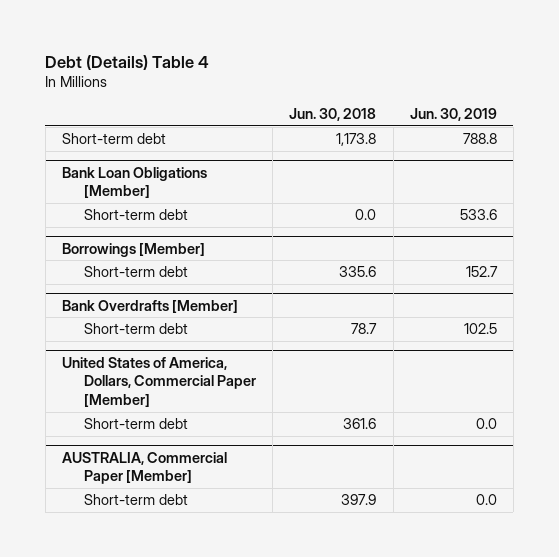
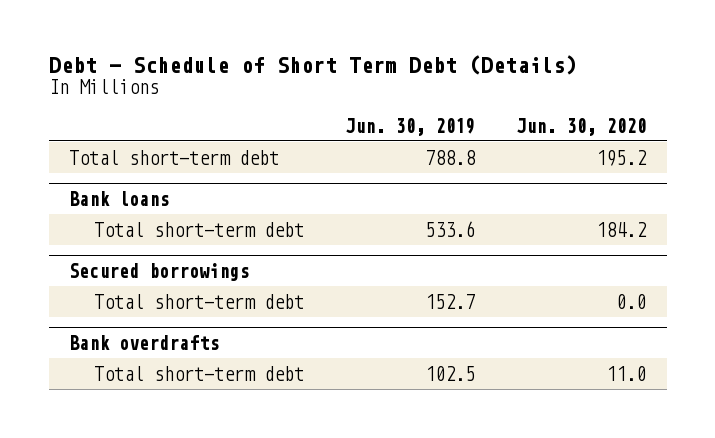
- Debt (Details) Table 4
+ Debt - Schedule of Short Term Debt (Details)
- | Jun. 30, 2018 | Jun. 30, 2019
+ | Jun. 30, 2019 | Jun. 30, 2020
- Short-term debt | 1,173.8 | 788.8
- Bank Loan Obligations [Member]
- Short-term debt | 0.0 | 533.6
- Borrowings [Member]
- Short-term debt | 335.6 | 152.7
- Bank Overdrafts [Member]
- Short-term debt | 78.7 | 102.5
- United States of America, Dollars, Commercial Paper [Member]
- Short-term debt | 361.6 | 0.0
- AUSTRALIA, Commercial Paper [Member]
- Short-term debt | 397.9 | 0.0
+ Total short-term debt | 788.8 | 195.2
+ Bank loans
+ Total short-term debt | 533.6 | 184.2
+ Secured borrowings
+ Total short-term debt | 152.7 | 0.0
+ Bank overdrafts
+ Total short-term debt | 102.5 | 11.0

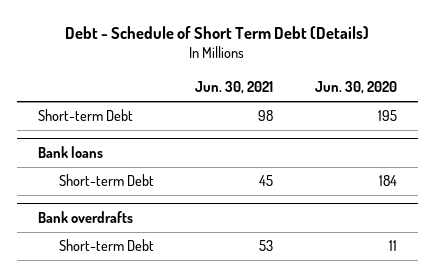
- | Jun. 30, 2019 | Jun. 30, 2020
+ | Jun. 30, 2021 | Jun. 30, 2020
- Total short-term debt | 788.8 | 195.2
+ Short-term Debt | 98 | 195
@ Bank loans
- Total short-term debt | 533.6 | 184.2
- Secured borrowings
- Total short-term debt | 152.7 | 0.0
@ Bank loans
+ Short-term Debt | 45 | 184
@ Bank overdrafts
- Total short-term debt | 102.5 | 11.0
+ Short-term Debt | 53 | 11

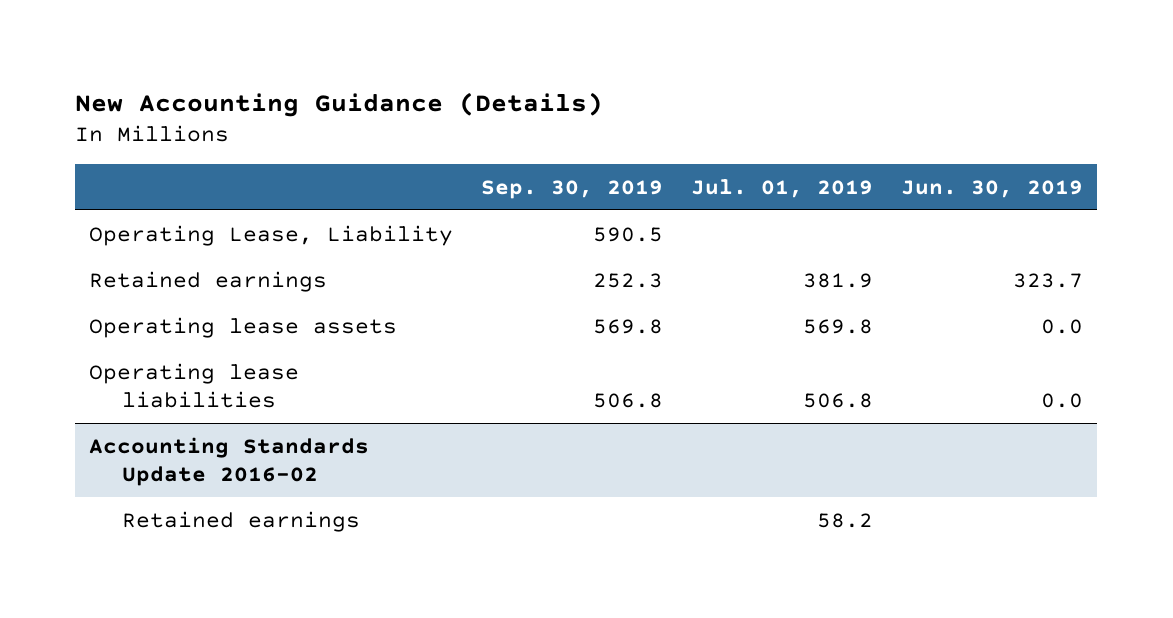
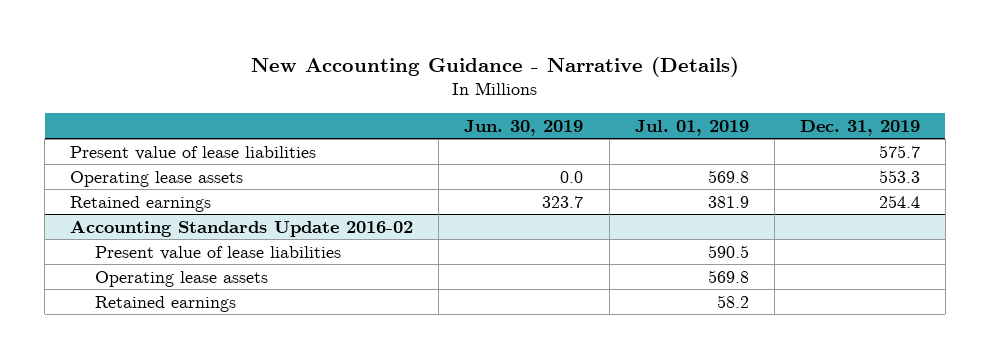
- New Accounting Guidance (Details)
+ New Accounting Guidance - Narrative (Details)
- | Sep. 30, 2019 | Jul. 01, 2019 | Jun. 30, 2019
+ | Jun. 30, 2019 | Jul. 01, 2019 | Dec. 31, 2019
- Operating Lease, Liability | 590.5 | |
+ Present value of lease liabilities | | | 575.7
- Operating lease liabilities | 506.8 | 506.8 | 0.0
moved down: Retained earnings | 323.7 | 381.9 | 254.4
@ Accounting Standards Update 2016-02
+ Present value of lease liabilities | | 590.5 |
+ Operating lease assets | | 569.8 |

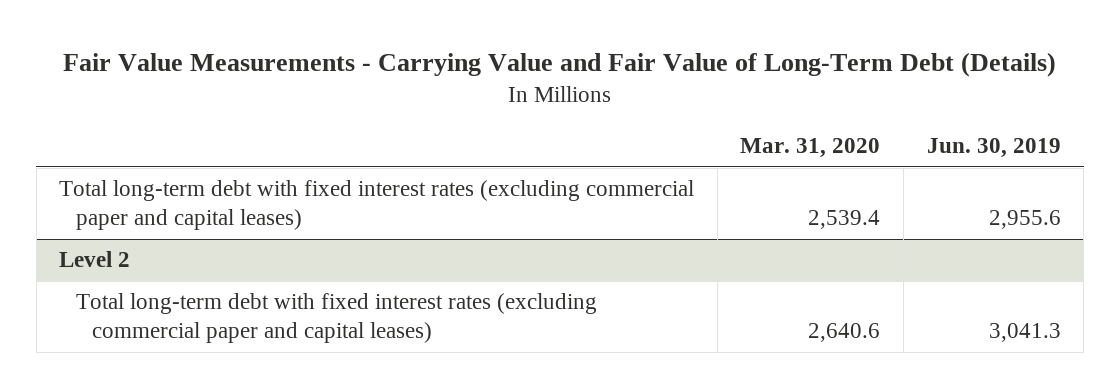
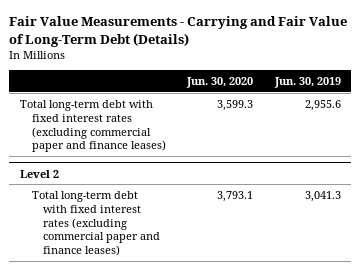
- Fair Value Measurements - Carrying Value and Fair Value of Long-Term Debt (Details)
+ Fair Value Measurements - Carrying and Fair Value of Long-Term Debt (Details)
- | Mar. 31, 2020 | Jun. 30, 2019
+ | Jun. 30, 2020 | Jun. 30, 2019
- Total long-term debt with fixed interest rates (excluding commercial paper and capital leases) | 2,539.4 | 2,955.6
+ Total long-term debt with fixed interest rates (excluding commercial paper and finance leases) | 3,599.3 | 2,955.6
@ Level 2
- Total long-term debt with fixed interest rates (excluding commercial paper and capital leases) | 2,640.6 | 3,041.3
+ Total long-term debt with fixed interest rates (excluding commercial paper and finance leases) | 3,793.1 | 3,041.3

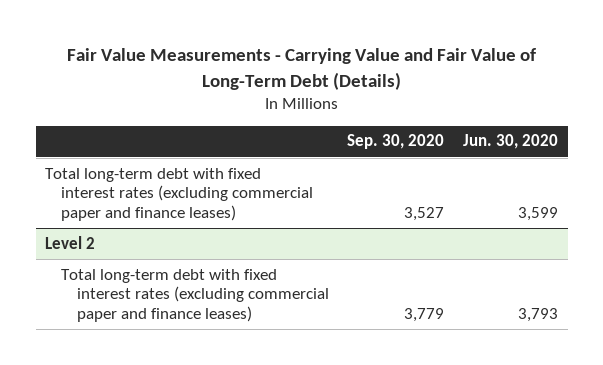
- Fair Value Measurements - Carrying and Fair Value of Long-Term Debt (Details)
+ Fair Value Measurements - Carrying Value and Fair Value of Long-Term Debt (Details)
- | Jun. 30, 2020 | Jun. 30, 2019
+ | Sep. 30, 2020 | Jun. 30, 2020
- Total long-term debt with fixed interest rates (excluding commercial paper and finance leases) | 3,599.3 | 2,955.6
+ Total long-term debt with fixed interest rates (excluding commercial paper and finance leases) | 3,527 | 3,599
@ Level 2
- Total long-term debt with fixed interest rates (excluding commercial paper and finance leases) | 3,793.1 | 3,041.3
+ Total long-term debt with fixed interest rates (excluding commercial paper and finance leases) | 3,779 | 3,793

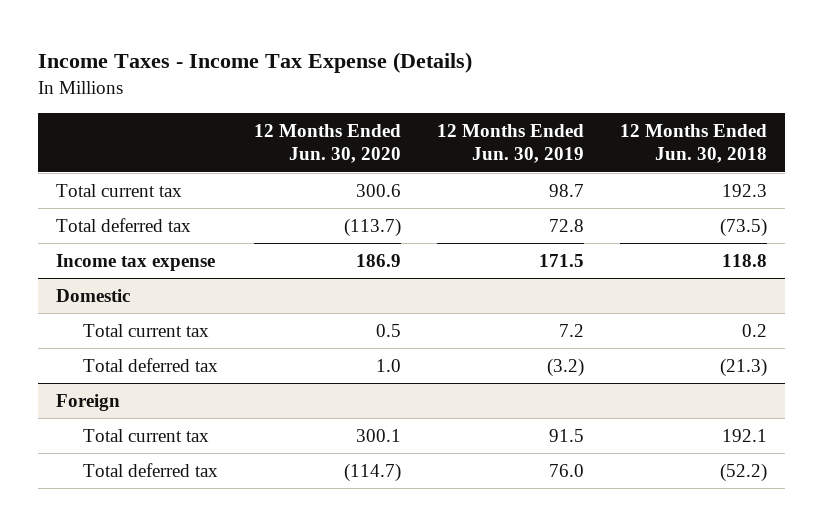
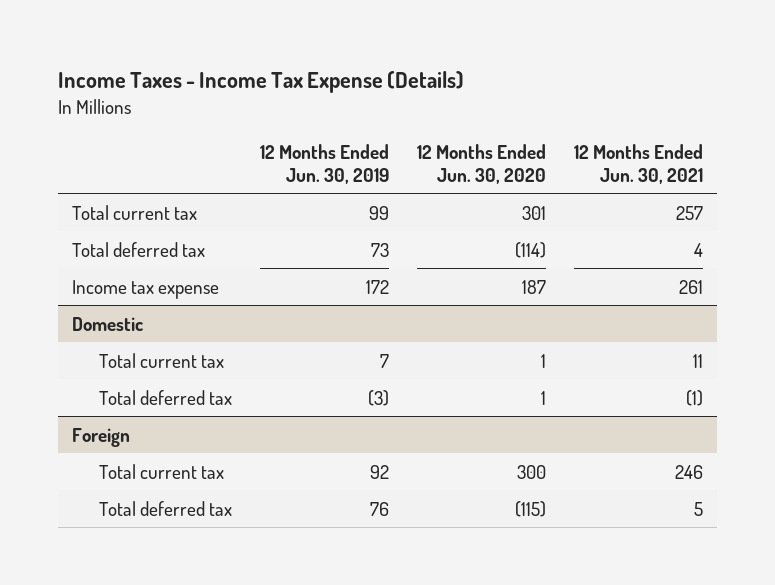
- | 12 Months Ended Jun. 30, 2020 | 12 Months Ended Jun. 30, 2019 | 12 Months Ended Jun. 30, 2018
+ | 12 Months Ended Jun. 30, 2019 | 12 Months Ended Jun. 30, 2020 | 12 Months Ended Jun. 30, 2021
- Total current tax | 300.6 | 98.7 | 192.3
- Total deferred tax | (113.7) | 72.8 | (73.5)
- Income tax expense | 186.9 | 171.5 | 118.8
+ Total current tax | 99 | 301 | 257
+ Total deferred tax | 73 | (114) | 4
+ Income tax expense | 172 | 187 | 261
@ Domestic
- Total current tax | 0.5 | 7.2 | 0.2
- Total deferred tax | 1.0 | (3.2) | (21.3)
+ Total current tax | 7 | 1 | 11
+ Total deferred tax | (3) | 1 | (1)
@ Foreign
- Total current tax | 300.1 | 91.5 | 192.1
- Total deferred tax | (114.7) | 76.0 | (52.2)
+ Total current tax | 92 | 300 | 246
+ Total deferred tax | 76 | (115) | 5

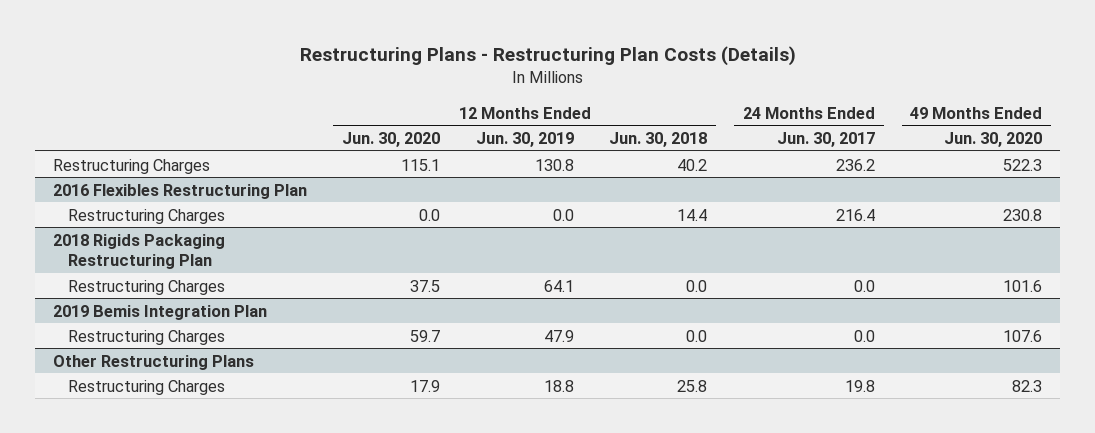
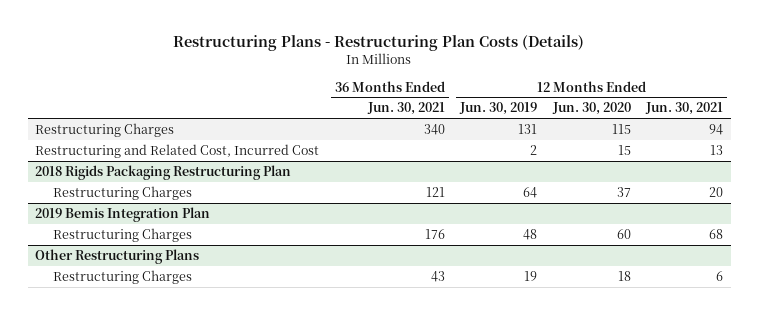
- | 12 Months Ended Jun. 30, 2020 | 12 Months Ended Jun. 30, 2019 | 12 Months Ended Jun. 30, 2018 | 24 Months Ended Jun. 30, 2017 | 49 Months Ended Jun. 30, 2020
+ | 36 Months Ended Jun. 30, 2021 | 12 Months Ended Jun. 30, 2019 | 12 Months Ended Jun. 30, 2020 | 12 Months Ended Jun. 30, 2021
- Restructuring Charges | 115.1 | 130.8 | 40.2 | 236.2 | 522.3
- 2016 Flexibles Restructuring Plan
- Restructuring Charges | 0.0 | 0.0 | 14.4 | 216.4 | 230.8
+ Restructuring Charges | 340 | 131 | 115 | 94
+ Restructuring and Related Cost, Incurred Cost | | 2 | 15 | 13
@ 2018 Rigids Packaging Restructuring Plan
- Restructuring Charges | 37.5 | 64.1 | 0.0 | 0.0 | 101.6
+ Restructuring Charges | 121 | 64 | 37 | 20
@ 2019 Bemis Integration Plan
- Restructuring Charges | 59.7 | 47.9 | 0.0 | 0.0 | 107.6
+ Restructuring Charges | 176 | 48 | 60 | 68
@ Other Restructuring Plans
- Restructuring Charges | 17.9 | 18.8 | 25.8 | 19.8 | 82.3
+ Restructuring Charges | 43 | 19 | 18 | 6

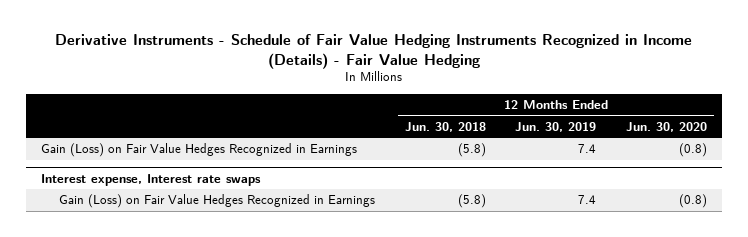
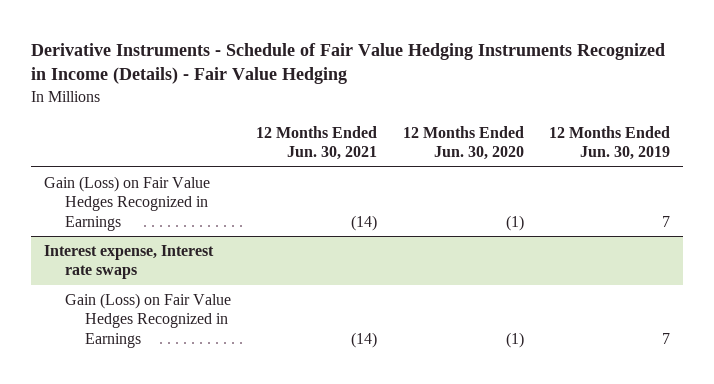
- | 12 Months Ended Jun. 30, 2018 | 12 Months Ended Jun. 30, 2019 | 12 Months Ended Jun. 30, 2020
+ | 12 Months Ended Jun. 30, 2021 | 12 Months Ended Jun. 30, 2020 | 12 Months Ended Jun. 30, 2019
- Gain (Loss) on Fair Value Hedges Recognized in Earnings | (5.8) | 7.4 | (0.8)
+ Gain (Loss) on Fair Value Hedges Recognized in Earnings | (14) | (1) | 7
@ Interest expense, Interest rate swaps
- Gain (Loss) on Fair Value Hedges Recognized in Earnings | (5.8) | 7.4 | (0.8)
+ Gain (Loss) on Fair Value Hedges Recognized in Earnings | (14) | (1) | 7

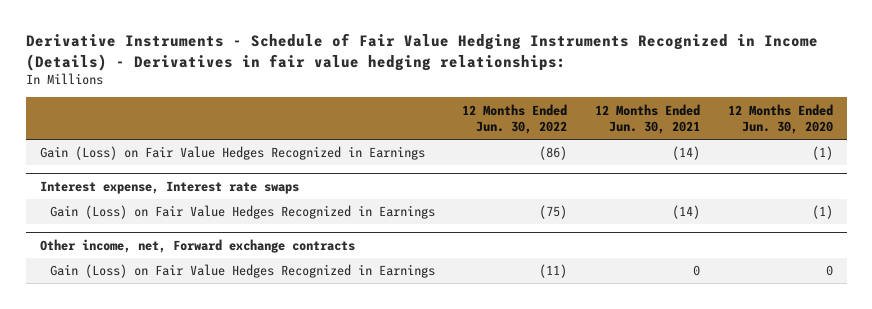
- Derivative Instruments - Schedule of Fair Value Hedging Instruments Recognized in Income (Details) - Fair Value Hedging
+ Derivative Instruments - Schedule of Fair Value Hedging Instruments Recognized in Income (Details) - Derivatives in fair value hedging relationships:
- | 12 Months Ended Jun. 30, 2021 | 12 Months Ended Jun. 30, 2020 | 12 Months Ended Jun. 30, 2019
+ | 12 Months Ended Jun. 30, 2022 | 12 Months Ended Jun. 30, 2021 | 12 Months Ended Jun. 30, 2020
+ Other income, net, Forward exchange contracts
+ Gain (Loss) on Fair Value Hedges Recognized in Earnings | (11) | 0 | 0

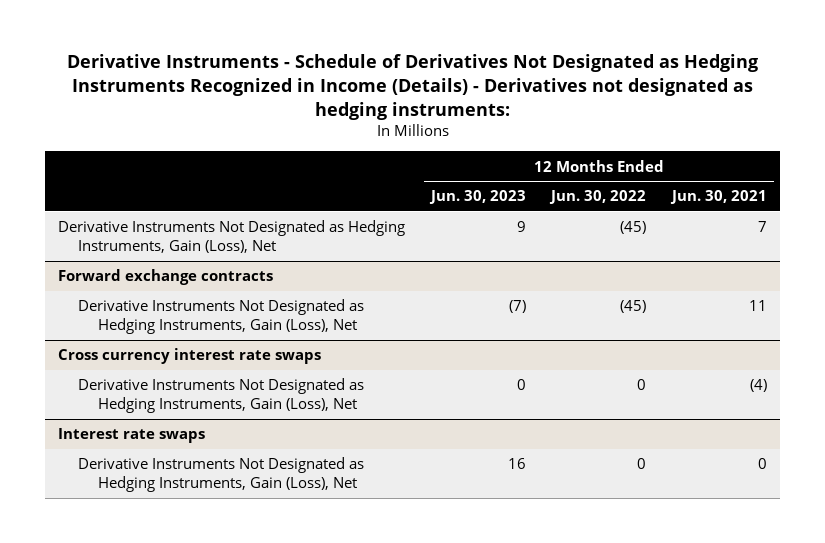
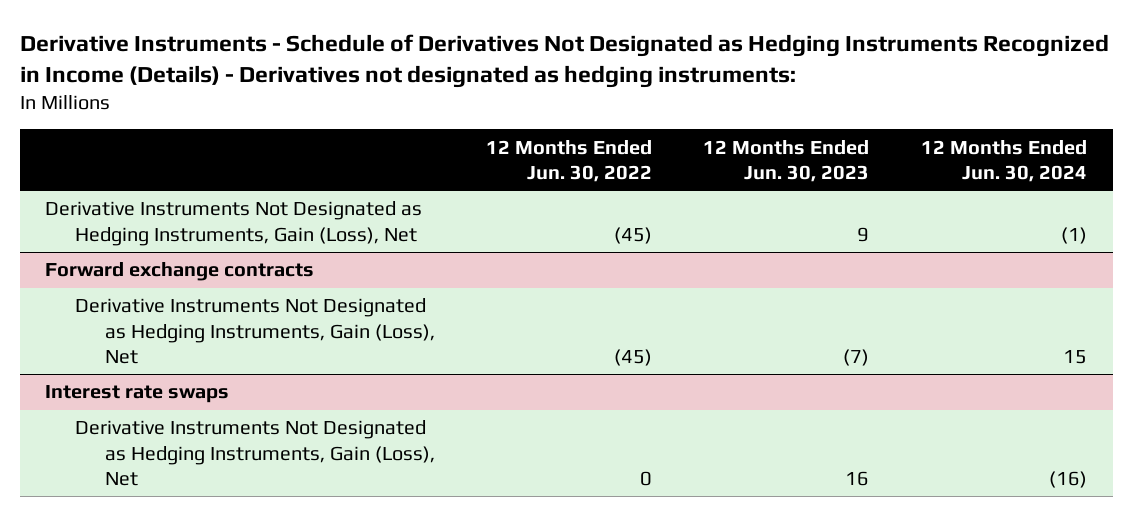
- | 12 Months Ended Jun. 30, 2023 | 12 Months Ended Jun. 30, 2022 | 12 Months Ended Jun. 30, 2021
+ | 12 Months Ended Jun. 30, 2022 | 12 Months Ended Jun. 30, 2023 | 12 Months Ended Jun. 30, 2024
- Cross currency interest rate swaps
- Derivative Instruments Not Designated as Hedging Instruments, Gain (Loss), Net | 0 | 0 | (4)

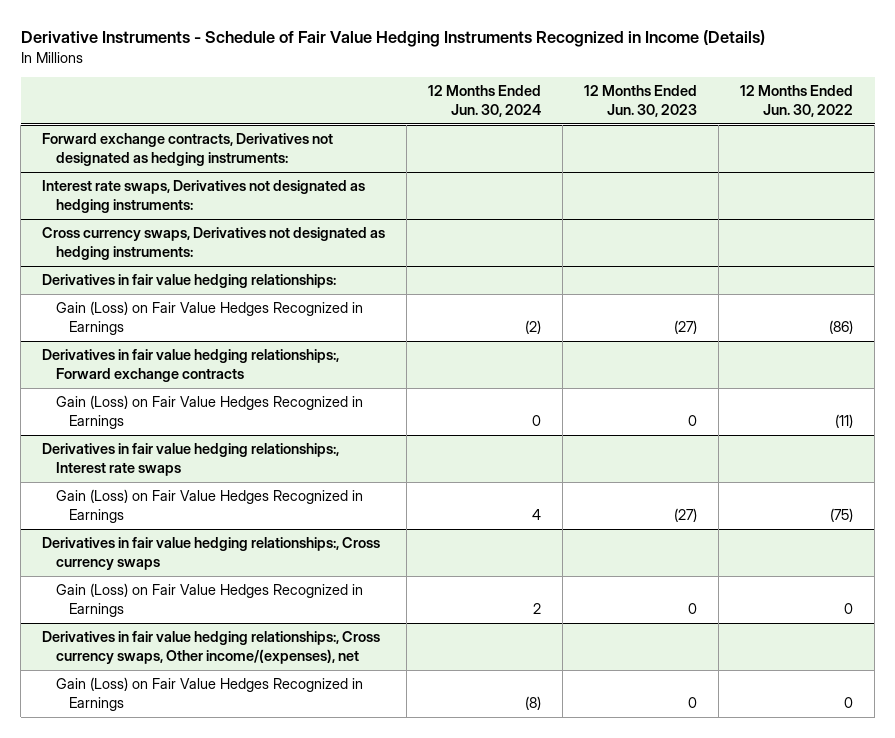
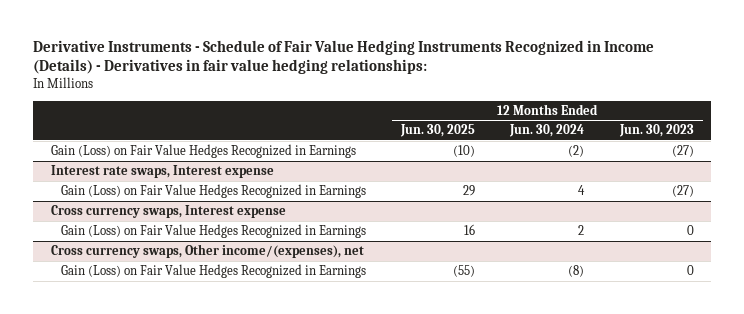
- Derivative Instruments - Schedule of Fair Value Hedging Instruments Recognized in Income (Details)
+ Derivative Instruments - Schedule of Fair Value Hedging Instruments Recognized in Income (Details) - Derivatives in fair value hedging relationships:
- | 12 Months Ended Jun. 30, 2024 | 12 Months Ended Jun. 30, 2023 | 12 Months Ended Jun. 30, 2022
+ | 12 Months Ended Jun. 30, 2025 | 12 Months Ended Jun. 30, 2024 | 12 Months Ended Jun. 30, 2023
- Forward exchange contracts, Derivatives not designated as hedging instruments:
- Interest rate swaps, Derivatives not designated as hedging instruments:
- Cross currency swaps, Derivatives not designated as hedging instruments:
- Derivatives in fair value hedging relationships:
- Derivatives in fair value hedging relationships:, Forward exchange contracts
- Gain (Loss) on Fair Value Hedges Recognized in Earnings | 0 | 0 | (11)
- Derivatives in fair value hedging relationships:, Interest rate swaps
+ Interest rate swaps, Interest expense
- Derivatives in fair value hedging relationships:, Cross currency swaps
+ Cross currency swaps, Interest expense
- Derivatives in fair value hedging relationships:, Cross currency swaps, Other income/(expenses), net
+ Cross currency swaps, Other income/(expenses), net

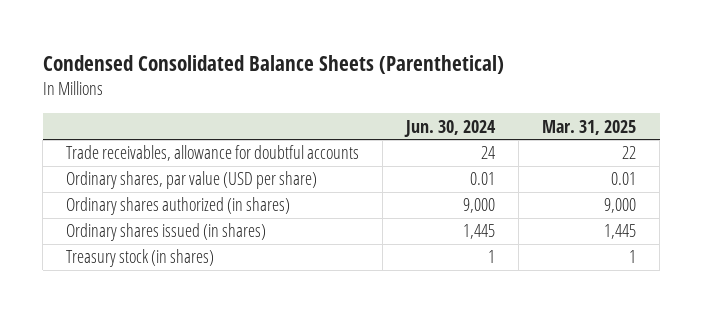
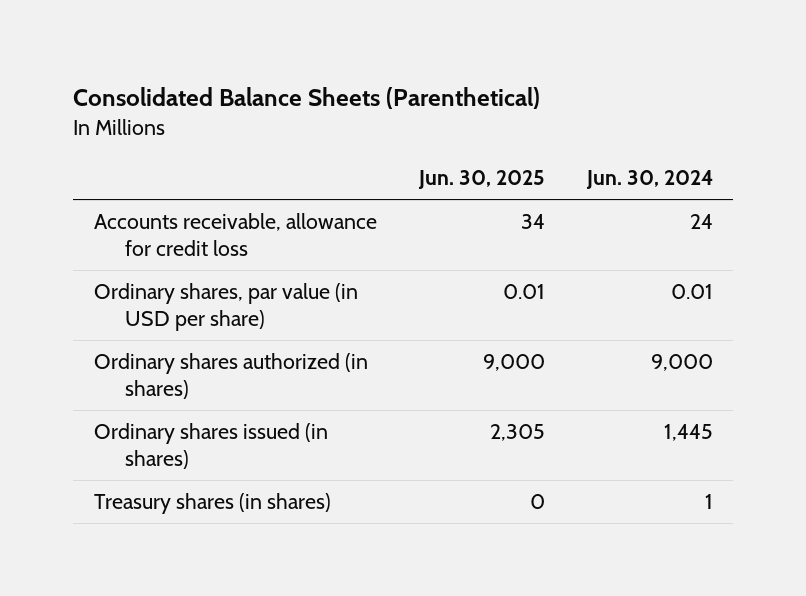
- Condensed Consolidated Balance Sheets (Parenthetical)
+ Consolidated Balance Sheets (Parenthetical)
- | Jun. 30, 2024 | Mar. 31, 2025
+ | Jun. 30, 2025 | Jun. 30, 2024
- Trade receivables, allowance for doubtful accounts | 24 | 22
- Ordinary shares, par value (USD per share) | 0.01 | 0.01
+ Accounts receivable, allowance for credit loss | 34 | 24
+ Ordinary shares, par value (in USD per share) | 0.01 | 0.01
- Treasury stock (in shares) | 1 | 1
+ Treasury shares (in shares) | 0 | 1

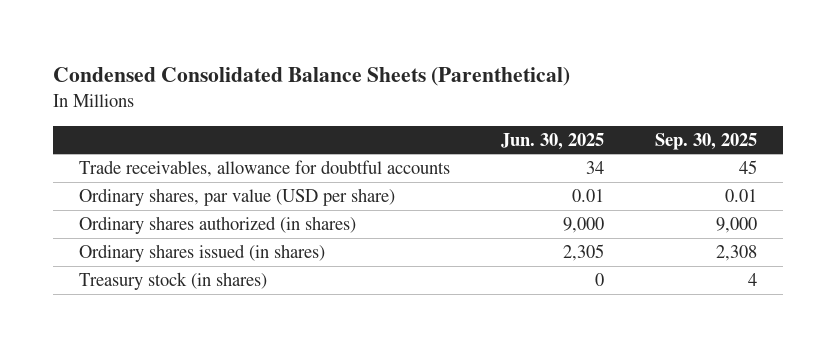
- Consolidated Balance Sheets (Parenthetical)
+ Condensed Consolidated Balance Sheets (Parenthetical)
- | Jun. 30, 2025 | Jun. 30, 2024
+ | Jun. 30, 2025 | Sep. 30, 2025
- Accounts receivable, allowance for credit loss | 34 | 24
- Ordinary shares, par value (in USD per share) | 0.01 | 0.01
+ Trade receivables, allowance for doubtful accounts | 34 | 45
+ Ordinary shares, par value (USD per share) | 0.01 | 0.01
- Treasury shares (in shares) | 0 | 1
+ Treasury stock (in shares) | 0 | 4

